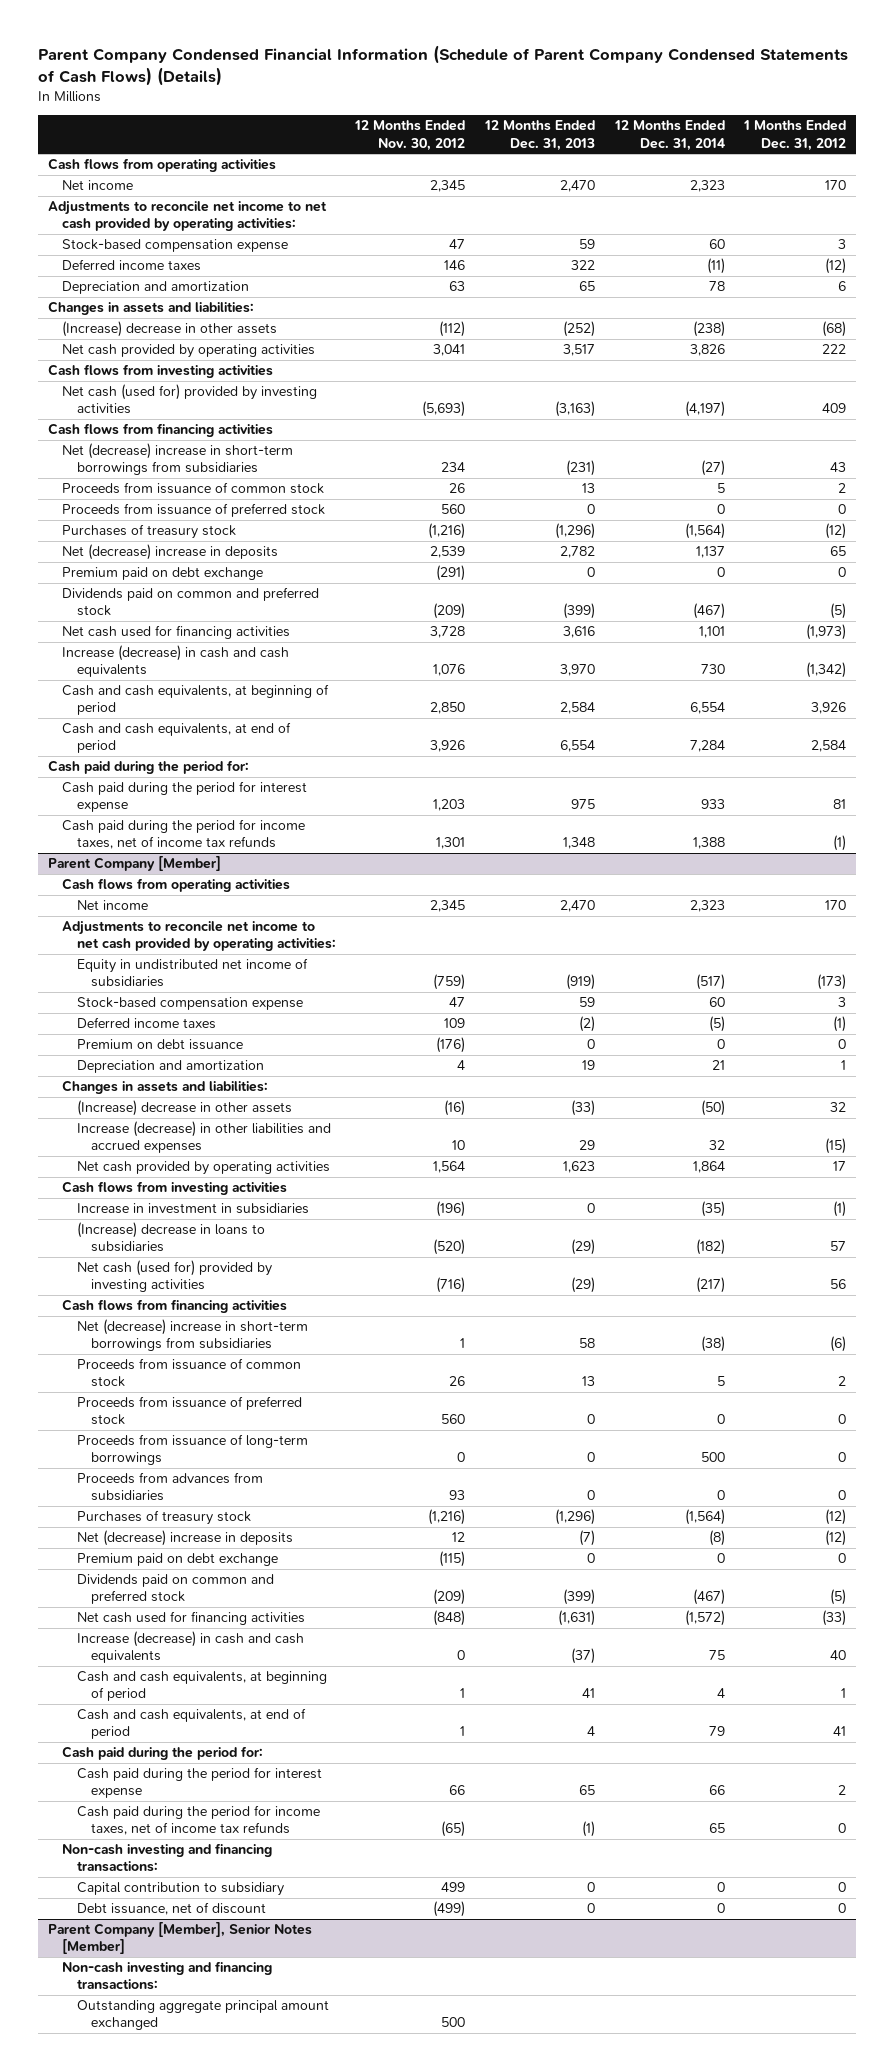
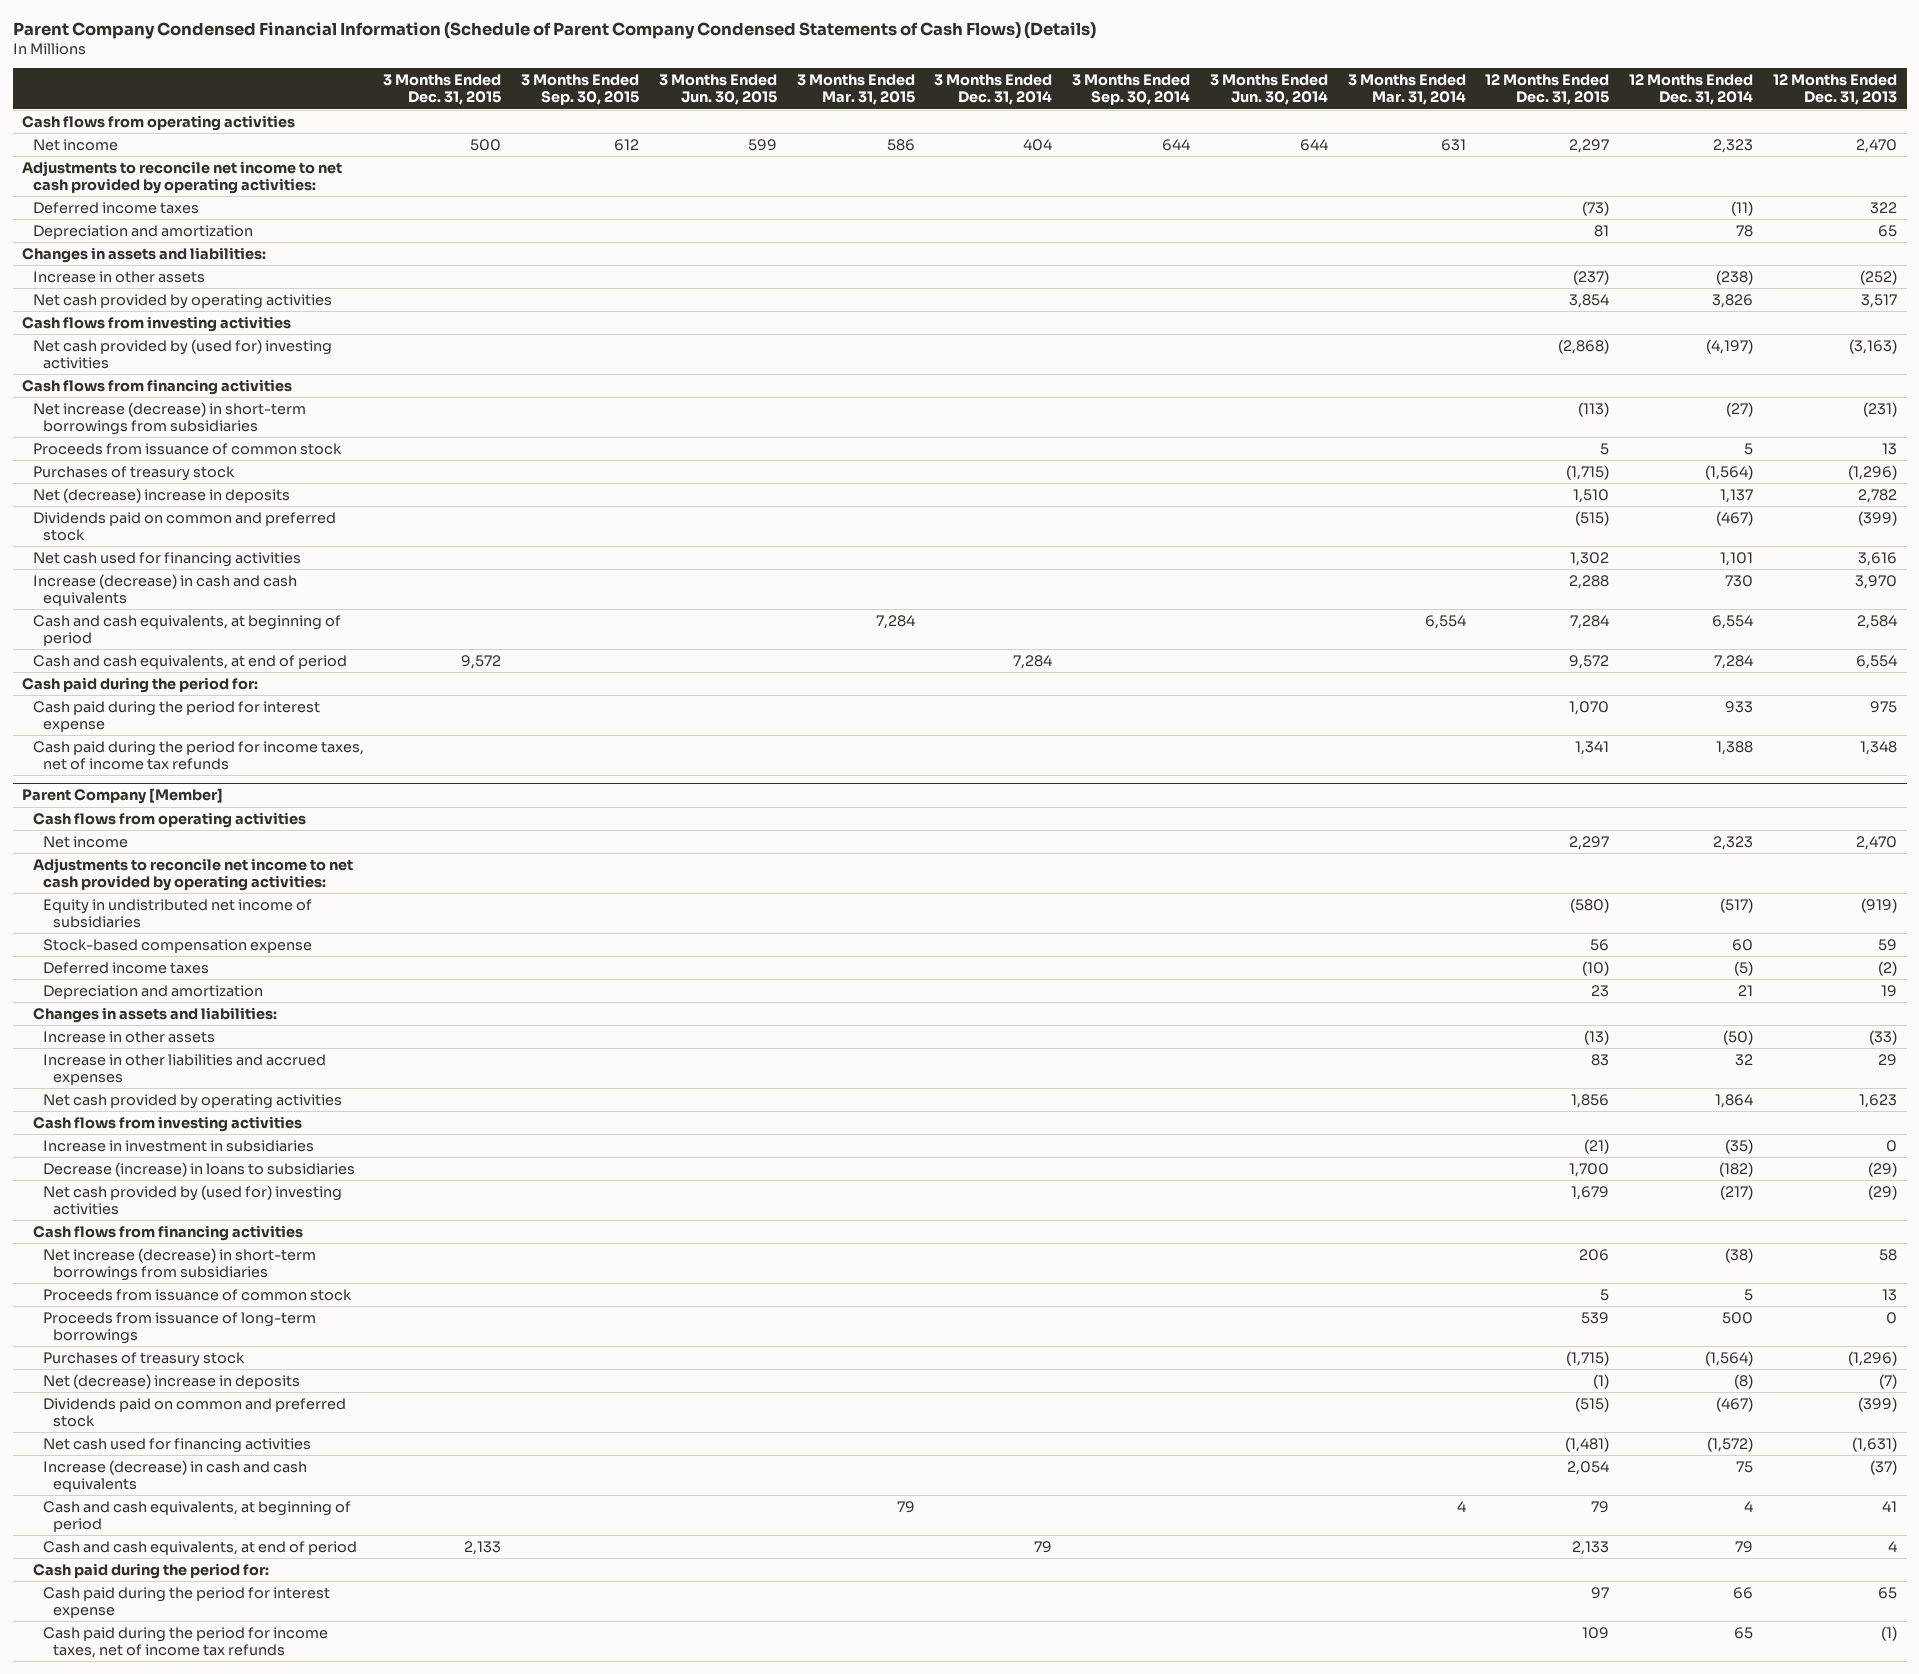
- | 12 Months Ended Nov. 30, 2012 | 12 Months Ended Dec. 31, 2013 | 12 Months Ended Dec. 31, 2014 | 1 Months Ended Dec. 31, 2012
+ | 3 Months Ended Dec. 31, 2015 | 3 Months Ended Sep. 30, 2015 | 3 Months Ended Jun. 30, 2015 | 3 Months Ended Mar. 31, 2015 | 3 Months Ended Dec. 31, 2014 | 3 Months Ended Sep. 30, 2014 | 3 Months Ended Jun. 30, 2014 | 3 Months Ended Mar. 31, 2014 | 12 Months Ended Dec. 31, 2015 | 12 Months Ended Dec. 31, 2014 | 12 Months Ended Dec. 31, 2013
- Stock-based compensation expense | 47 | 59 | 60 | 3
- (Increase) decrease in other assets | (112) | (252) | (238) | (68)
+ Increase in other assets | | | | | | | | | (237) | (238) | (252)
- Net cash (used for) provided by investing activities | (5,693) | (3,163) | (4,197) | 409
+ Net cash provided by (used for) investing activities | | | | | | | | | (2,868) | (4,197) | (3,163)
- Net (decrease) increase in short-term borrowings from subsidiaries | 234 | (231) | (27) | 43
+ Net increase (decrease) in short-term borrowings from subsidiaries | | | | | | | | | (113) | (27) | (231)
- Proceeds from issuance of preferred stock | 560 | 0 | 0 | 0
- Premium paid on debt exchange | (291) | 0 | 0 | 0
@ Parent Company [Member]
- Premium on debt issuance | (176) | 0 | 0 | 0
- (Increase) decrease in other assets | (16) | (33) | (50) | 32
- Increase (decrease) in other liabilities and accrued expenses | 10 | 29 | 32 | (15)
+ Increase in other assets | | | | | | | | | (13) | (50) | (33)
+ Increase in other liabilities and accrued expenses | | | | | | | | | 83 | 32 | 29
- (Increase) decrease in loans to subsidiaries | (520) | (29) | (182) | 57
- Net cash (used for) provided by investing activities | (716) | (29) | (217) | 56
+ Decrease (increase) in loans to subsidiaries | | | | | | | | | 1,700 | (182) | (29)
+ Net cash provided by (used for) investing activities | | | | | | | | | 1,679 | (217) | (29)
- Net (decrease) increase in short-term borrowings from subsidiaries | 1 | 58 | (38) | (6)
+ Net increase (decrease) in short-term borrowings from subsidiaries | | | | | | | | | 206 | (38) | 58
- Proceeds from issuance of preferred stock | 560 | 0 | 0 | 0
- Proceeds from advances from subsidiaries | 93 | 0 | 0 | 0
- Premium paid on debt exchange | (115) | 0 | 0 | 0
- Non-cash investing and financing transactions:
- Capital contribution to subsidiary | 499 | 0 | 0 | 0
- Debt issuance, net of discount | (499) | 0 | 0 | 0
- Parent Company [Member], Senior Notes [Member]
- Non-cash investing and financing transactions:
- Outstanding aggregate principal amount exchanged | 500 | | |

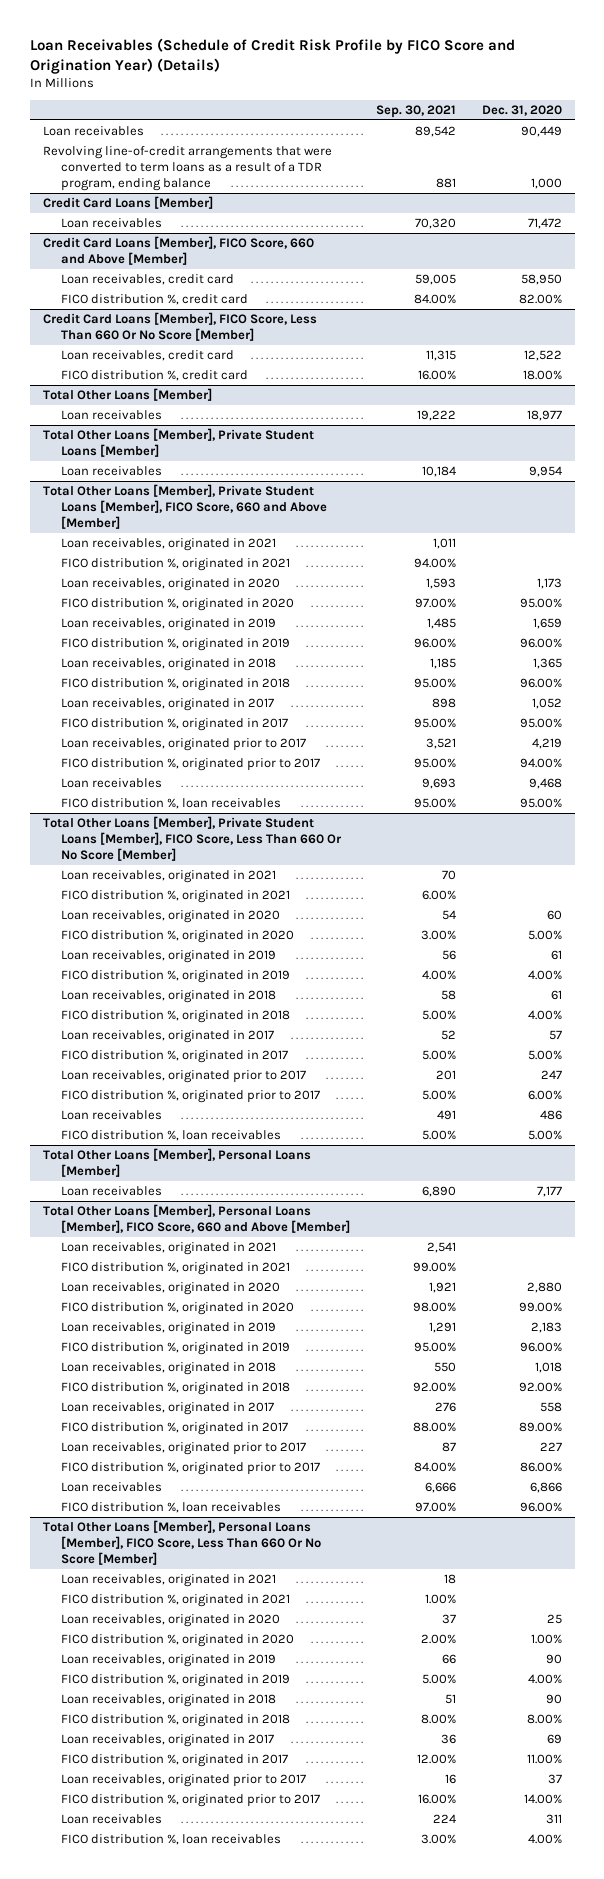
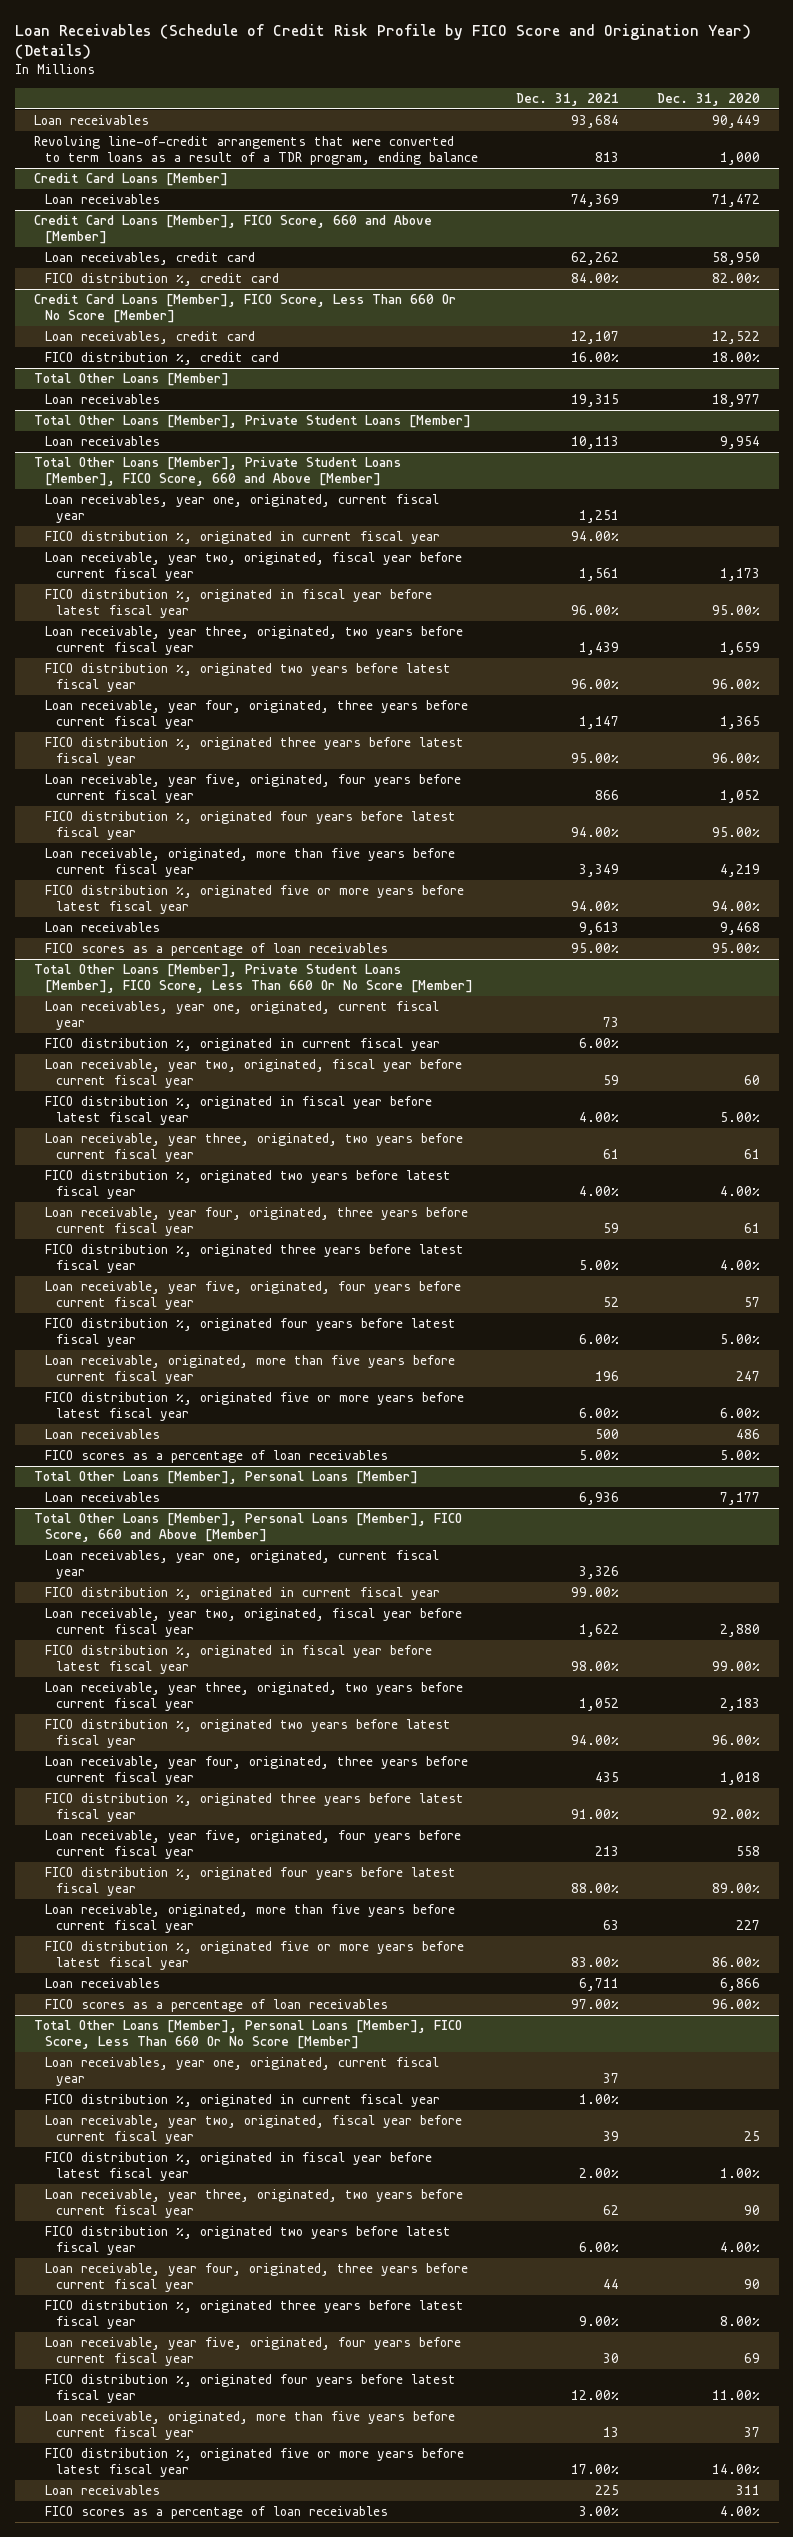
- | Sep. 30, 2021 | Dec. 31, 2020
+ | Dec. 31, 2021 | Dec. 31, 2020
@ Total Other Loans [Member], Private Student Loans [Member], FICO Score, 660 and Above [Member]
- Loan receivables, originated in 2021 | 1,011 |
- FICO distribution %, originated in 2021 | 94.00% |
- Loan receivables, originated in 2020 | 1,593 | 1,173
- FICO distribution %, originated in 2020 | 97.00% | 95.00%
- Loan receivables, originated in 2019 | 1,485 | 1,659
- FICO distribution %, originated in 2019 | 96.00% | 96.00%
- Loan receivables, originated in 2018 | 1,185 | 1,365
- FICO distribution %, originated in 2018 | 95.00% | 96.00%
- Loan receivables, originated in 2017 | 898 | 1,052
- FICO distribution %, originated in 2017 | 95.00% | 95.00%
- Loan receivables, originated prior to 2017 | 3,521 | 4,219
- FICO distribution %, originated prior to 2017 | 95.00% | 94.00%
+ Loan receivables, year one, originated, current fiscal year | 1,251 |
+ FICO distribution %, originated in current fiscal year | 94.00% |
+ Loan receivable, year two, originated, fiscal year before current fiscal year | 1,561 | 1,173
+ FICO distribution %, originated in fiscal year before latest fiscal year | 96.00% | 95.00%
+ Loan receivable, year three, originated, two years before current fiscal year | 1,439 | 1,659
+ FICO distribution %, originated two years before latest fiscal year | 96.00% | 96.00%
+ Loan receivable, year four, originated, three years before current fiscal year | 1,147 | 1,365
+ FICO distribution %, originated three years before latest fiscal year | 95.00% | 96.00%
+ Loan receivable, year five, originated, four years before current fiscal year | 866 | 1,052
+ FICO distribution %, originated four years before latest fiscal year | 94.00% | 95.00%
+ Loan receivable, originated, more than five years before current fiscal year | 3,349 | 4,219
+ FICO distribution %, originated five or more years before latest fiscal year | 94.00% | 94.00%
- FICO distribution %, loan receivables | 95.00% | 95.00%
+ FICO scores as a percentage of loan receivables | 95.00% | 95.00%
@ Total Other Loans [Member], Private Student Loans [Member], FICO Score, Less Than 660 Or No Score [Member]
- Loan receivables, originated in 2021 | 70 |
- FICO distribution %, originated in 2021 | 6.00% |
- Loan receivables, originated in 2020 | 54 | 60
- FICO distribution %, originated in 2020 | 3.00% | 5.00%
- Loan receivables, originated in 2019 | 56 | 61
- FICO distribution %, originated in 2019 | 4.00% | 4.00%
- Loan receivables, originated in 2018 | 58 | 61
- FICO distribution %, originated in 2018 | 5.00% | 4.00%
- Loan receivables, originated in 2017 | 52 | 57
- FICO distribution %, originated in 2017 | 5.00% | 5.00%
- Loan receivables, originated prior to 2017 | 201 | 247
- FICO distribution %, originated prior to 2017 | 5.00% | 6.00%
+ Loan receivables, year one, originated, current fiscal year | 73 |
+ FICO distribution %, originated in current fiscal year | 6.00% |
+ Loan receivable, year two, originated, fiscal year before current fiscal year | 59 | 60
+ FICO distribution %, originated in fiscal year before latest fiscal year | 4.00% | 5.00%
+ Loan receivable, year three, originated, two years before current fiscal year | 61 | 61
+ FICO distribution %, originated two years before latest fiscal year | 4.00% | 4.00%
+ Loan receivable, year four, originated, three years before current fiscal year | 59 | 61
+ FICO distribution %, originated three years before latest fiscal year | 5.00% | 4.00%
+ Loan receivable, year five, originated, four years before current fiscal year | 52 | 57
+ FICO distribution %, originated four years before latest fiscal year | 6.00% | 5.00%
+ Loan receivable, originated, more than five years before current fiscal year | 196 | 247
+ FICO distribution %, originated five or more years before latest fiscal year | 6.00% | 6.00%
- FICO distribution %, loan receivables | 5.00% | 5.00%
+ FICO scores as a percentage of loan receivables | 5.00% | 5.00%
@ Total Other Loans [Member], Personal Loans [Member], FICO Score, 660 and Above [Member]
- Loan receivables, originated in 2021 | 2,541 |
- FICO distribution %, originated in 2021 | 99.00% |
- Loan receivables, originated in 2020 | 1,921 | 2,880
- FICO distribution %, originated in 2020 | 98.00% | 99.00%
- Loan receivables, originated in 2019 | 1,291 | 2,183
- FICO distribution %, originated in 2019 | 95.00% | 96.00%
- Loan receivables, originated in 2018 | 550 | 1,018
- FICO distribution %, originated in 2018 | 92.00% | 92.00%
- Loan receivables, originated in 2017 | 276 | 558
- FICO distribution %, originated in 2017 | 88.00% | 89.00%
- Loan receivables, originated prior to 2017 | 87 | 227
- FICO distribution %, originated prior to 2017 | 84.00% | 86.00%
+ Loan receivables, year one, originated, current fiscal year | 3,326 |
+ FICO distribution %, originated in current fiscal year | 99.00% |
+ Loan receivable, year two, originated, fiscal year before current fiscal year | 1,622 | 2,880
+ FICO distribution %, originated in fiscal year before latest fiscal year | 98.00% | 99.00%
+ Loan receivable, year three, originated, two years before current fiscal year | 1,052 | 2,183
+ FICO distribution %, originated two years before latest fiscal year | 94.00% | 96.00%
+ Loan receivable, year four, originated, three years before current fiscal year | 435 | 1,018
+ FICO distribution %, originated three years before latest fiscal year | 91.00% | 92.00%
+ Loan receivable, year five, originated, four years before current fiscal year | 213 | 558
+ FICO distribution %, originated four years before latest fiscal year | 88.00% | 89.00%
+ Loan receivable, originated, more than five years before current fiscal year | 63 | 227
+ FICO distribution %, originated five or more years before latest fiscal year | 83.00% | 86.00%
- FICO distribution %, loan receivables | 97.00% | 96.00%
+ FICO scores as a percentage of loan receivables | 97.00% | 96.00%
@ Total Other Loans [Member], Personal Loans [Member], FICO Score, Less Than 660 Or No Score [Member]
- Loan receivables, originated in 2021 | 18 |
- FICO distribution %, originated in 2021 | 1.00% |
- Loan receivables, originated in 2020 | 37 | 25
- FICO distribution %, originated in 2020 | 2.00% | 1.00%
- Loan receivables, originated in 2019 | 66 | 90
- FICO distribution %, originated in 2019 | 5.00% | 4.00%
- Loan receivables, originated in 2018 | 51 | 90
- FICO distribution %, originated in 2018 | 8.00% | 8.00%
- Loan receivables, originated in 2017 | 36 | 69
- FICO distribution %, originated in 2017 | 12.00% | 11.00%
- Loan receivables, originated prior to 2017 | 16 | 37
- FICO distribution %, originated prior to 2017 | 16.00% | 14.00%
+ Loan receivables, year one, originated, current fiscal year | 37 |
+ FICO distribution %, originated in current fiscal year | 1.00% |
+ Loan receivable, year two, originated, fiscal year before current fiscal year | 39 | 25
+ FICO distribution %, originated in fiscal year before latest fiscal year | 2.00% | 1.00%
+ Loan receivable, year three, originated, two years before current fiscal year | 62 | 90
+ FICO distribution %, originated two years before latest fiscal year | 6.00% | 4.00%
+ Loan receivable, year four, originated, three years before current fiscal year | 44 | 90
+ FICO distribution %, originated three years before latest fiscal year | 9.00% | 8.00%
+ Loan receivable, year five, originated, four years before current fiscal year | 30 | 69
+ FICO distribution %, originated four years before latest fiscal year | 12.00% | 11.00%
+ Loan receivable, originated, more than five years before current fiscal year | 13 | 37
+ FICO distribution %, originated five or more years before latest fiscal year | 17.00% | 14.00%
- FICO distribution %, loan receivables | 3.00% | 4.00%
+ FICO scores as a percentage of loan receivables | 3.00% | 4.00%

